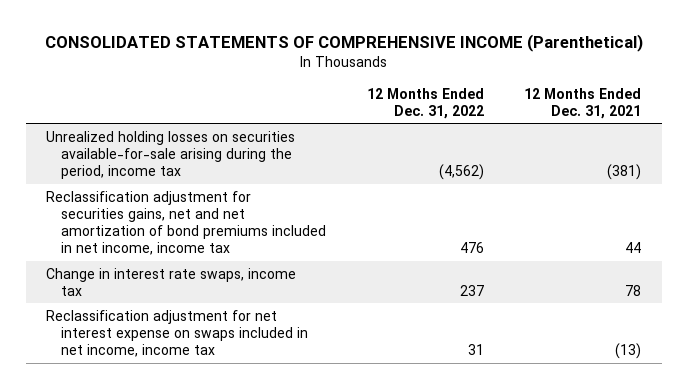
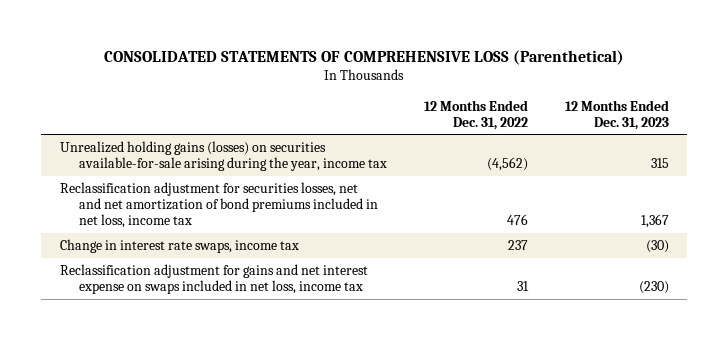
- CONSOLIDATED STATEMENTS OF COMPREHENSIVE INCOME (Parenthetical)
+ CONSOLIDATED STATEMENTS OF COMPREHENSIVE LOSS (Parenthetical)
- | 12 Months Ended Dec. 31, 2022 | 12 Months Ended Dec. 31, 2021
+ | 12 Months Ended Dec. 31, 2022 | 12 Months Ended Dec. 31, 2023
- Unrealized holding losses on securities available-for-sale arising during the period, income tax | (4,562) | (381)
- Reclassification adjustment for securities gains, net and net amortization of bond premiums included in net income, income tax | 476 | 44
+ Unrealized holding gains (losses) on securities available-for-sale arising during the year, income tax | (4,562) | 315
+ Reclassification adjustment for securities losses, net and net amortization of bond premiums included in net loss, income tax | 476 | 1,367
- Reclassification adjustment for net interest expense on swaps included in net income, income tax | 31 | (13)
+ Reclassification adjustment for gains and net interest expense on swaps included in net loss, income tax | 31 | (230)

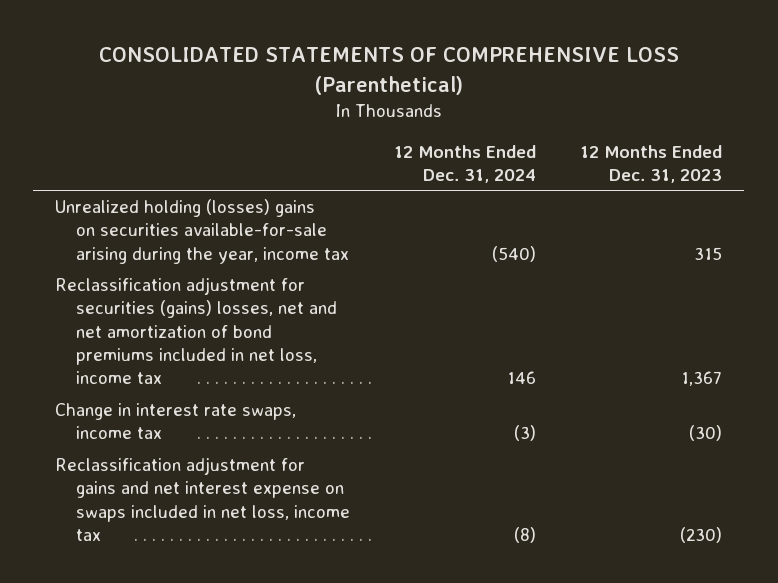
- | 12 Months Ended Dec. 31, 2022 | 12 Months Ended Dec. 31, 2023
+ | 12 Months Ended Dec. 31, 2024 | 12 Months Ended Dec. 31, 2023
- Unrealized holding gains (losses) on securities available-for-sale arising during the year, income tax | (4,562) | 315
- Reclassification adjustment for securities losses, net and net amortization of bond premiums included in net loss, income tax | 476 | 1,367
+ Unrealized holding (losses) gains on securities available-for-sale arising during the year, income tax | (540) | 315
+ Reclassification adjustment for securities (gains) losses, net and net amortization of bond premiums included in net loss, income tax | 146 | 1,367

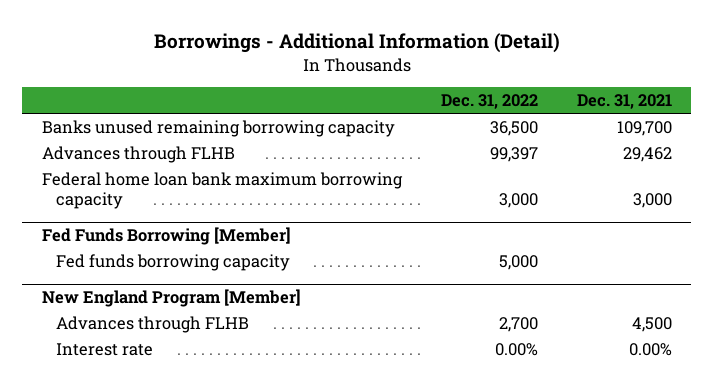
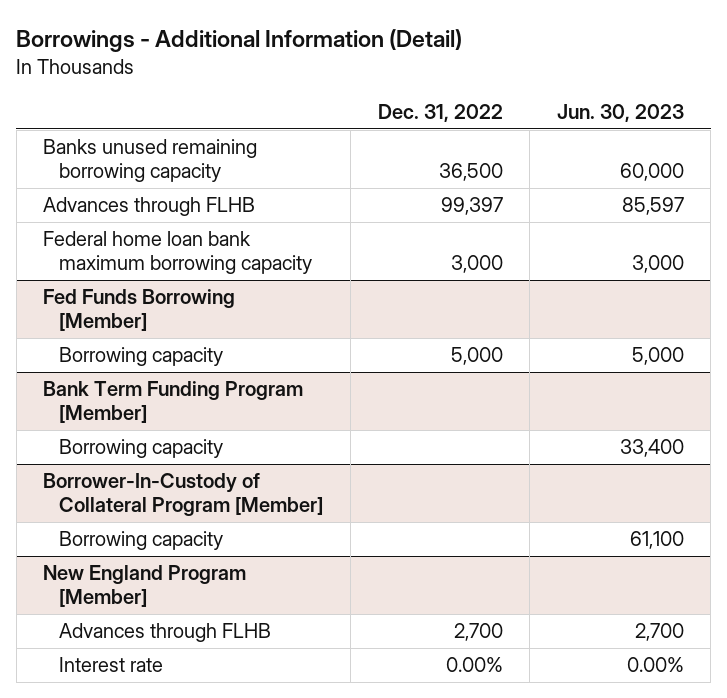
- | Dec. 31, 2022 | Dec. 31, 2021
+ | Dec. 31, 2022 | Jun. 30, 2023
@ Fed Funds Borrowing [Member]
- Fed funds borrowing capacity | 5,000 |
+ Borrowing capacity | 5,000 | 5,000
+ Bank Term Funding Program [Member]
+ Borrowing capacity | | 33,400
+ Borrower-In-Custody of Collateral Program [Member]
+ Borrowing capacity | | 61,100

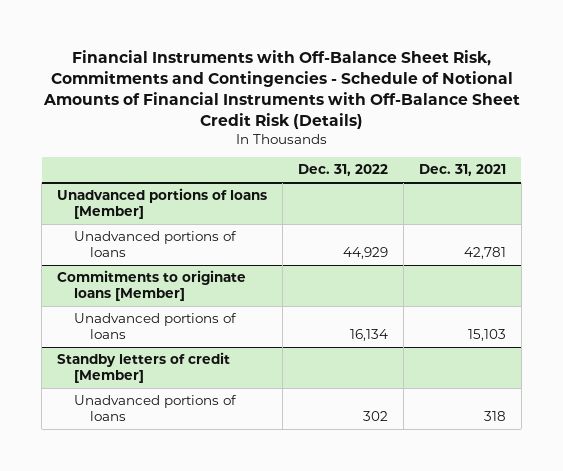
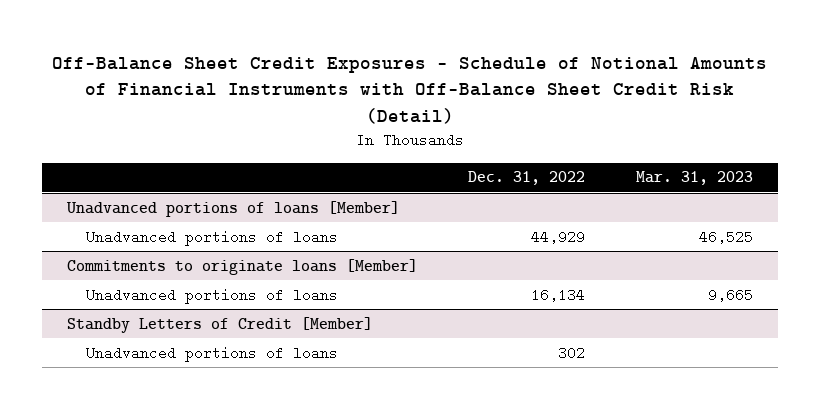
- Financial Instruments with Off-Balance Sheet Risk, Commitments and Contingencies - Schedule of Notional Amounts of Financial Instruments with Off-Balance Sheet Credit Risk (Details)
+ Off-Balance Sheet Credit Exposures - Schedule of Notional Amounts of Financial Instruments with Off-Balance Sheet Credit Risk (Detail)
- | Dec. 31, 2022 | Dec. 31, 2021
+ | Dec. 31, 2022 | Mar. 31, 2023
- Standby letters of credit [Member]
+ Standby Letters of Credit [Member]

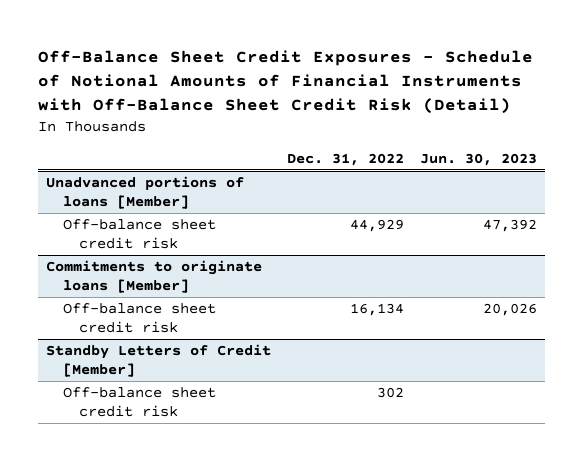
- | Dec. 31, 2022 | Mar. 31, 2023
+ | Dec. 31, 2022 | Jun. 30, 2023
@ Unadvanced portions of loans [Member]
- Unadvanced portions of loans | 44,929 | 46,525
+ Off-balance sheet credit risk | 44,929 | 47,392
@ Commitments to originate loans [Member]
- Unadvanced portions of loans | 16,134 | 9,665
+ Off-balance sheet credit risk | 16,134 | 20,026
@ Standby Letters of Credit [Member]
- Unadvanced portions of loans | 302 |
+ Off-balance sheet credit risk | 302 |

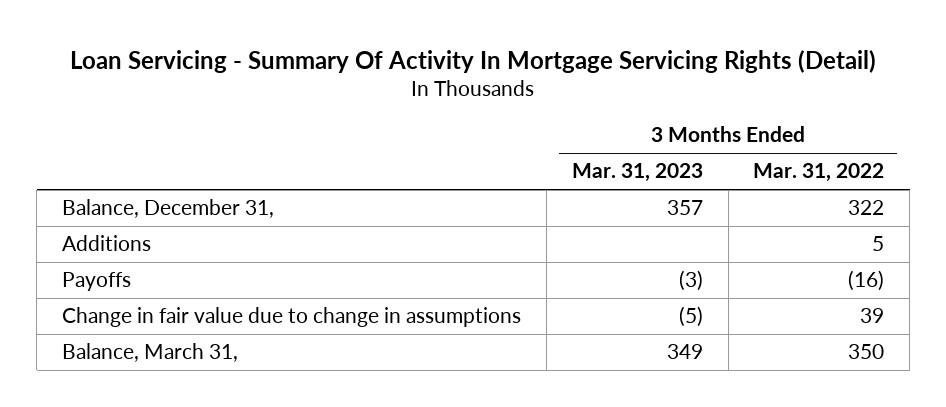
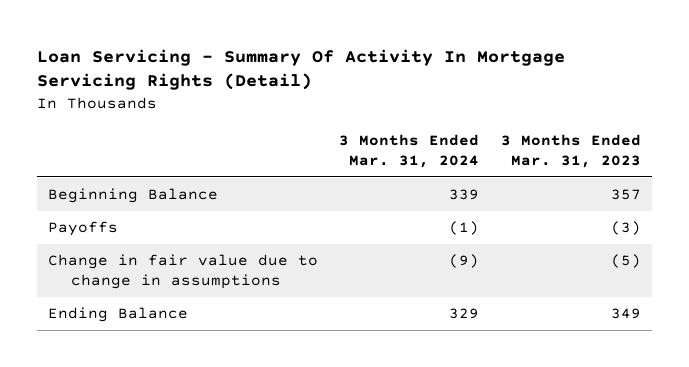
- | 3 Months Ended Mar. 31, 2023 | 3 Months Ended Mar. 31, 2022
+ | 3 Months Ended Mar. 31, 2024 | 3 Months Ended Mar. 31, 2023
- Balance, December 31, | 357 | 322
- Additions | | 5
+ Beginning Balance | 339 | 357
- Balance, March 31, | 349 | 350
+ Ending Balance | 329 | 349

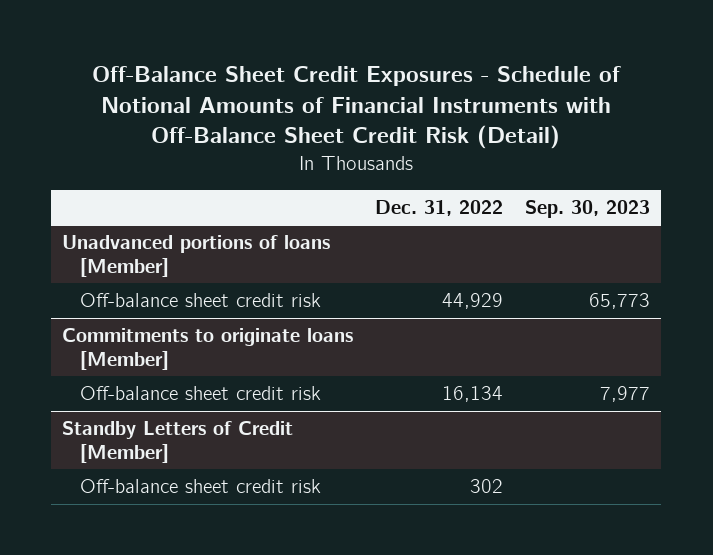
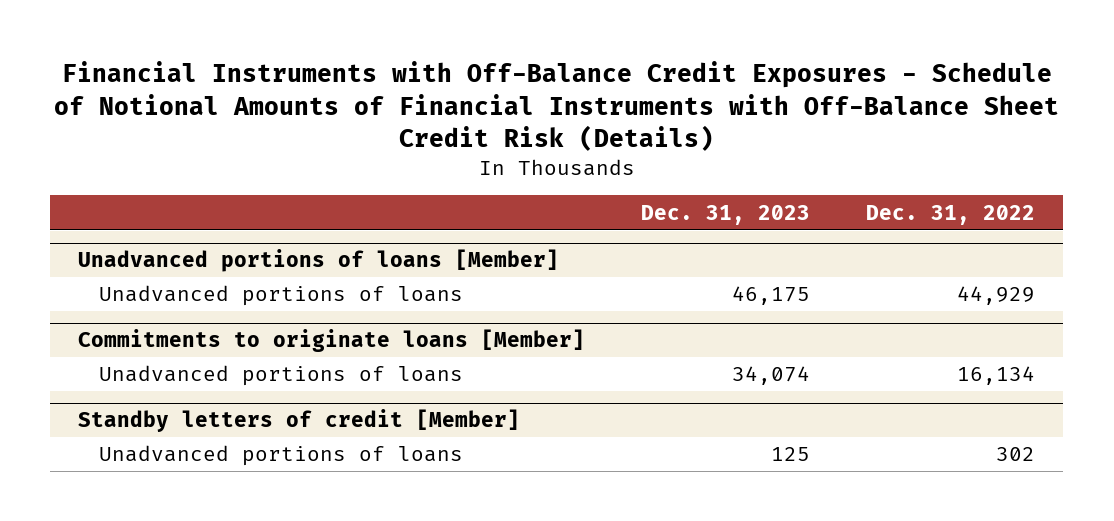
- Off-Balance Sheet Credit Exposures - Schedule of Notional Amounts of Financial Instruments with Off-Balance Sheet Credit Risk (Detail)
+ Financial Instruments with Off-Balance Credit Exposures - Schedule of Notional Amounts of Financial Instruments with Off-Balance Sheet Credit Risk (Details)
- | Dec. 31, 2022 | Sep. 30, 2023
+ | Dec. 31, 2023 | Dec. 31, 2022
@ Unadvanced portions of loans [Member]
- Off-balance sheet credit risk | 44,929 | 65,773
+ Unadvanced portions of loans | 46,175 | 44,929
@ Commitments to originate loans [Member]
- Off-balance sheet credit risk | 16,134 | 7,977
- Standby Letters of Credit [Member]
- Off-balance sheet credit risk | 302 |
@ Commitments to originate loans [Member]
+ Unadvanced portions of loans | 34,074 | 16,134
+ Standby letters of credit [Member]
+ Unadvanced portions of loans | 125 | 302

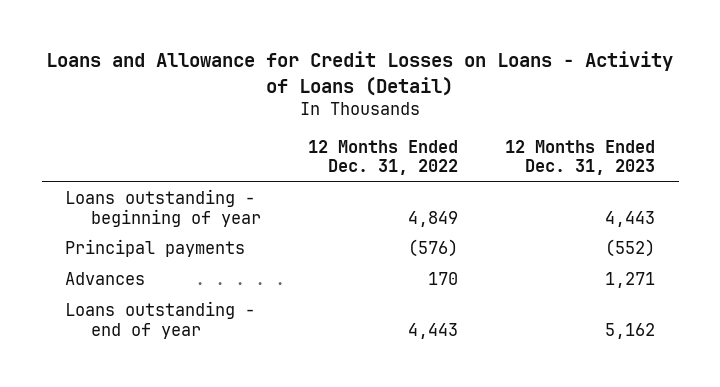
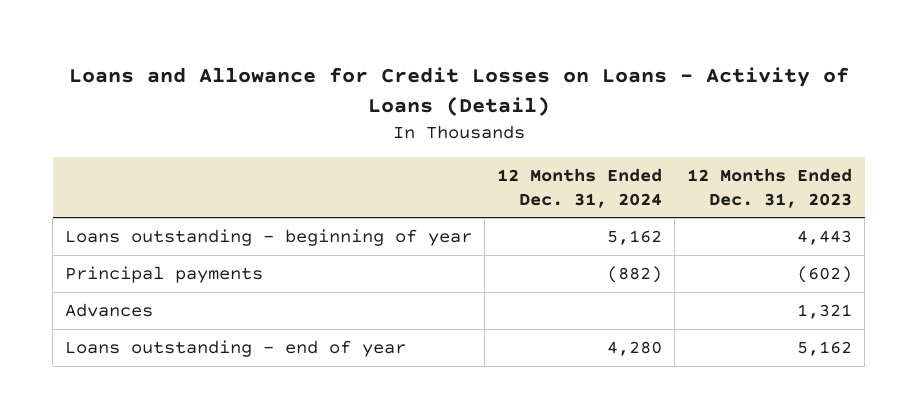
- | 12 Months Ended Dec. 31, 2022 | 12 Months Ended Dec. 31, 2023
+ | 12 Months Ended Dec. 31, 2024 | 12 Months Ended Dec. 31, 2023
- Principal payments | (576) | (552)
- Advances | 170 | 1,271
+ Principal payments | (882) | (602)
+ Advances | | 1,321

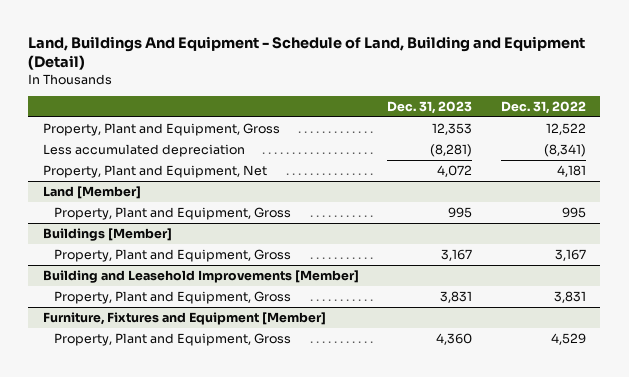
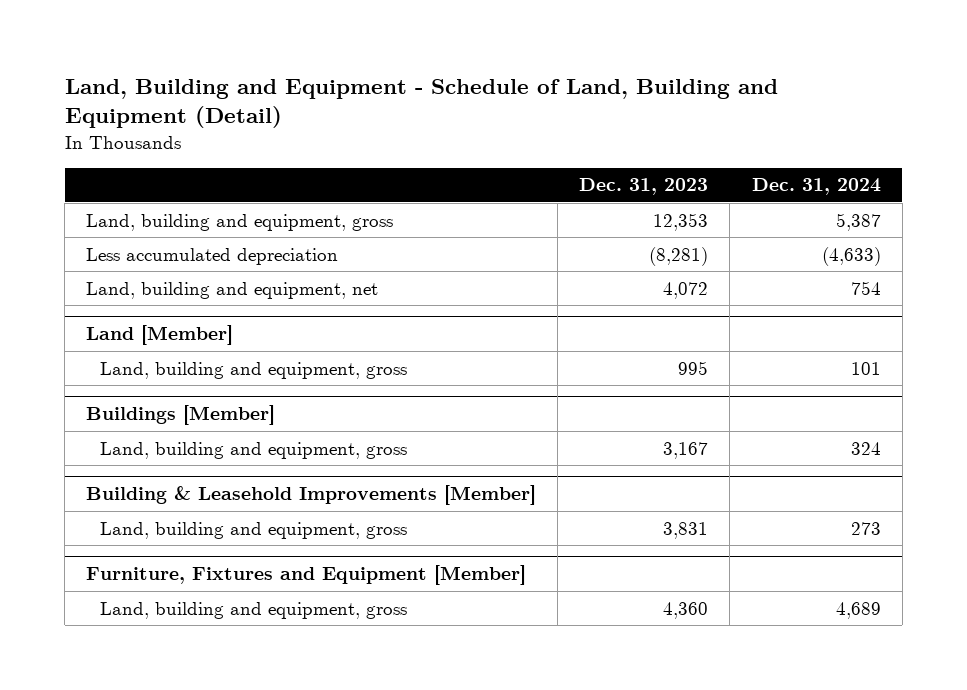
- Land, Buildings And Equipment - Schedule of Land, Building and Equipment (Detail)
+ Land, Building and Equipment - Schedule of Land, Building and Equipment (Detail)
- | Dec. 31, 2023 | Dec. 31, 2022
+ | Dec. 31, 2023 | Dec. 31, 2024
- Property, Plant and Equipment, Gross | 12,353 | 12,522
+ Land, building and equipment, gross | 12,353 | 5,387
- Property, Plant and Equipment, Net | 4,072 | 4,181
+ Land, building and equipment, net | 4,072 | 754
@ Land [Member]
- Property, Plant and Equipment, Gross | 995 | 995
+ Land, building and equipment, gross | 995 | 101
@ Buildings [Member]
- Property, Plant and Equipment, Gross | 3,167 | 3,167
- Building and Leasehold Improvements [Member]
- Property, Plant and Equipment, Gross | 3,831 | 3,831
@ Buildings [Member]
+ Land, building and equipment, gross | 3,167 | 324
+ Building & Leasehold Improvements [Member]
+ Land, building and equipment, gross | 3,831 | 273
@ Furniture, Fixtures and Equipment [Member]
- Property, Plant and Equipment, Gross | 4,360 | 4,529
+ Land, building and equipment, gross | 4,360 | 4,689

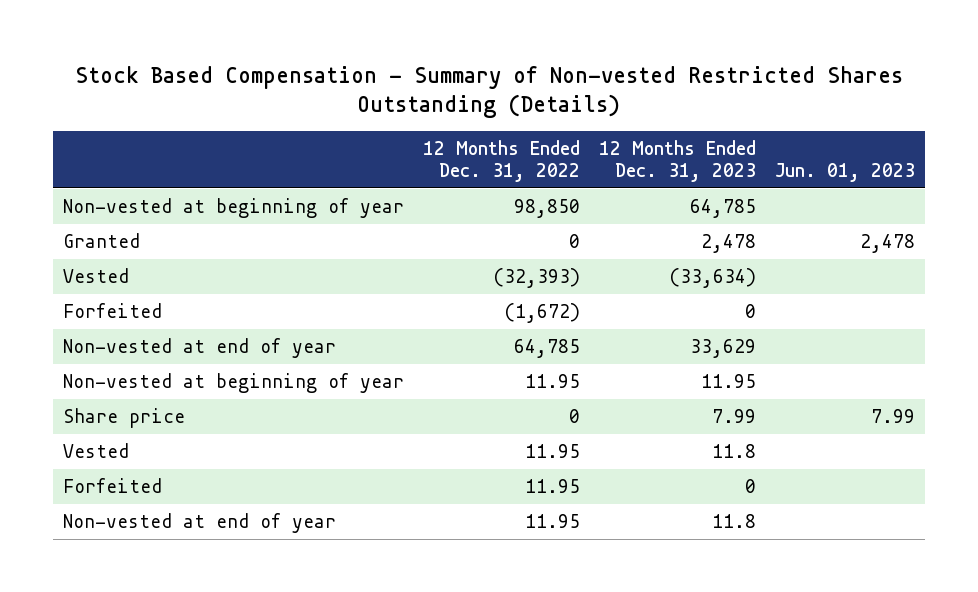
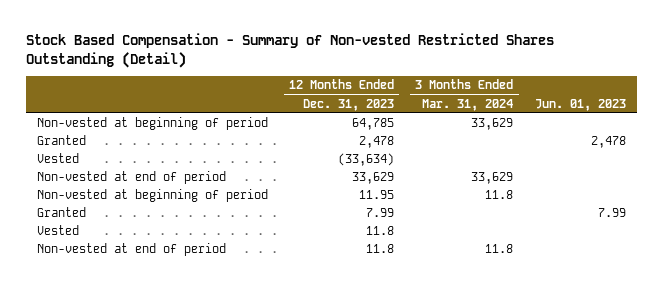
- Stock Based Compensation - Summary of Non-vested Restricted Shares Outstanding (Details)
+ Stock Based Compensation - Summary of Non-vested Restricted Shares Outstanding (Detail)
- | 12 Months Ended Dec. 31, 2022 | 12 Months Ended Dec. 31, 2023 | Jun. 01, 2023
+ | 12 Months Ended Dec. 31, 2023 | 3 Months Ended Mar. 31, 2024 | Jun. 01, 2023
- Non-vested at beginning of year | 98,850 | 64,785 |
+ Non-vested at beginning of period | 64,785 | 33,629 |
- Forfeited | (1,672) | 0 |
- Non-vested at end of year | 64,785 | 33,629 |
- Non-vested at beginning of year | 11.95 | 11.95 |
- Share price | 0 | 7.99 | 7.99
+ Non-vested at end of period | 33,629 | 33,629 |
+ Non-vested at beginning of period | 11.95 | 11.8 |
+ Granted | 7.99 | | 7.99
- Forfeited | 11.95 | 0 |
- Non-vested at end of year | 11.95 | 11.8 |
+ Non-vested at end of period | 11.8 | 11.8 |

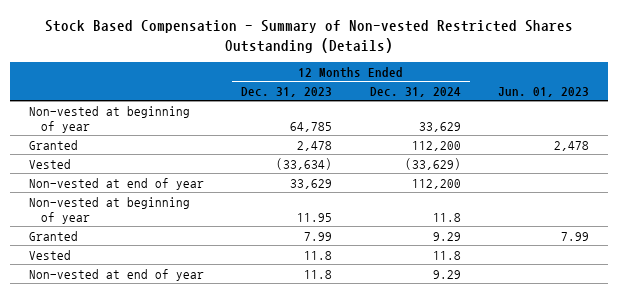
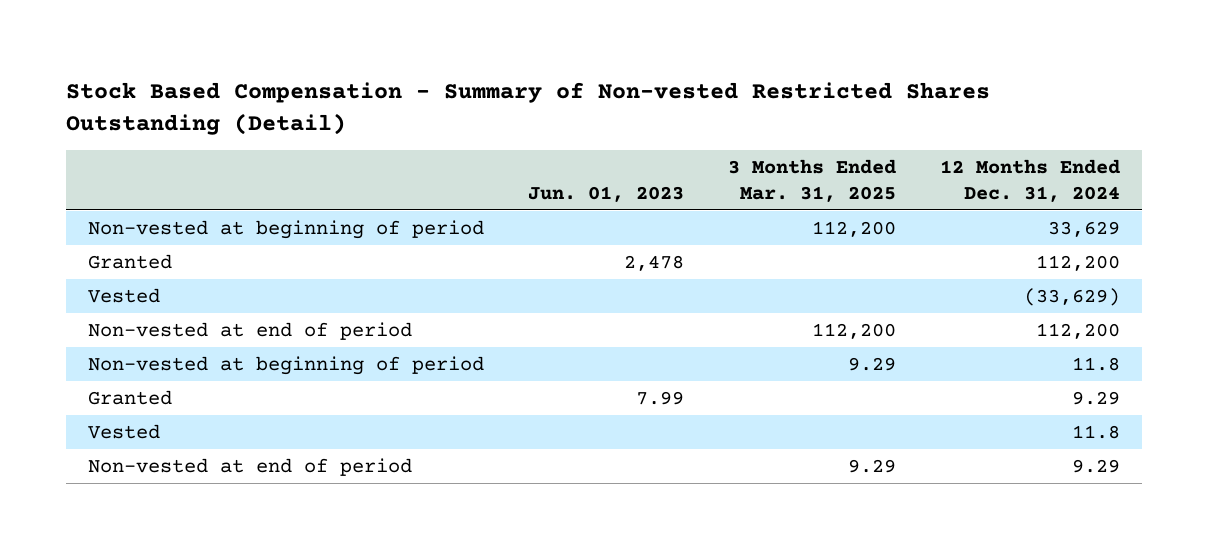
- Stock Based Compensation - Summary of Non-vested Restricted Shares Outstanding (Details)
+ Stock Based Compensation - Summary of Non-vested Restricted Shares Outstanding (Detail)
- | 12 Months Ended Dec. 31, 2023 | 12 Months Ended Dec. 31, 2024 | Jun. 01, 2023
+ | Jun. 01, 2023 | 3 Months Ended Mar. 31, 2025 | 12 Months Ended Dec. 31, 2024
- Non-vested at beginning of year | 64,785 | 33,629 |
+ Non-vested at beginning of period | | 112,200 | 33,629
- Non-vested at end of year | 33,629 | 112,200 |
- Non-vested at beginning of year | 11.95 | 11.8 |
+ Non-vested at end of period | | 112,200 | 112,200
+ Non-vested at beginning of period | | 9.29 | 11.8
- Non-vested at end of year | 11.8 | 9.29 |
+ Non-vested at end of period | | 9.29 | 9.29

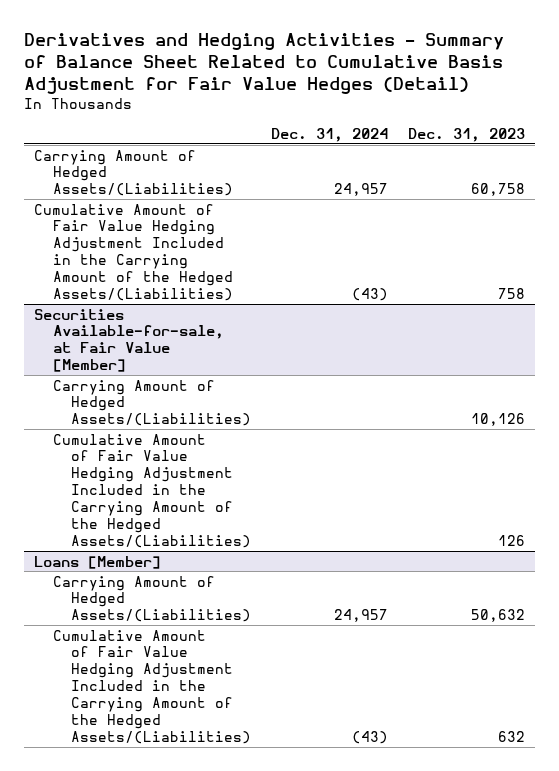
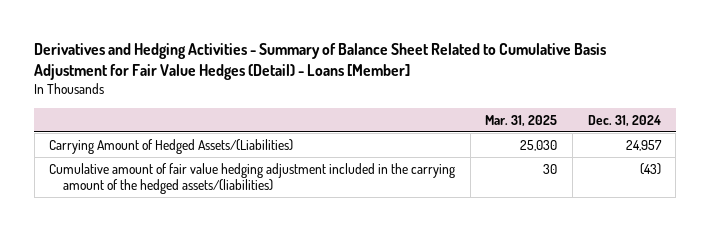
- Derivatives and Hedging Activities - Summary of Balance Sheet Related to Cumulative Basis Adjustment for Fair Value Hedges (Detail)
+ Derivatives and Hedging Activities - Summary of Balance Sheet Related to Cumulative Basis Adjustment for Fair Value Hedges (Detail) - Loans [Member]
- | Dec. 31, 2024 | Dec. 31, 2023
+ | Mar. 31, 2025 | Dec. 31, 2024
- Cumulative Amount of Fair Value Hedging Adjustment Included in the Carrying Amount of the Hedged Assets/(Liabilities) | (43) | 758
- Securities Available-for-sale, at Fair Value [Member]
- Carrying Amount of Hedged Assets/(Liabilities) | | 10,126
- Cumulative Amount of Fair Value Hedging Adjustment Included in the Carrying Amount of the Hedged Assets/(Liabilities) | | 126
- Loans [Member]
- Carrying Amount of Hedged Assets/(Liabilities) | 24,957 | 50,632
- Cumulative Amount of Fair Value Hedging Adjustment Included in the Carrying Amount of the Hedged Assets/(Liabilities) | (43) | 632
+ Cumulative amount of fair value hedging adjustment included in the carrying amount of the hedged assets/(liabilities) | 30 | (43)

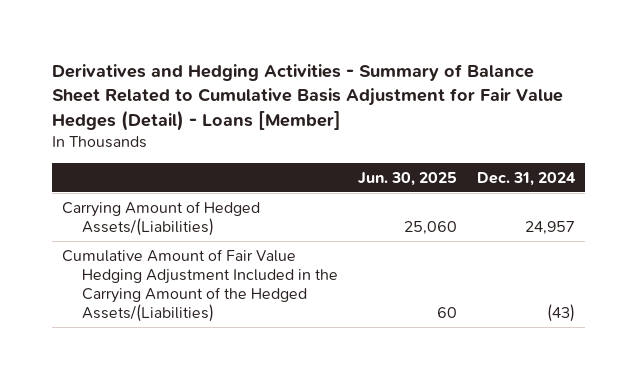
- | Mar. 31, 2025 | Dec. 31, 2024
+ | Jun. 30, 2025 | Dec. 31, 2024
- Cumulative amount of fair value hedging adjustment included in the carrying amount of the hedged assets/(liabilities) | 30 | (43)
+ Cumulative Amount of Fair Value Hedging Adjustment Included in the Carrying Amount of the Hedged Assets/(Liabilities) | 60 | (43)

